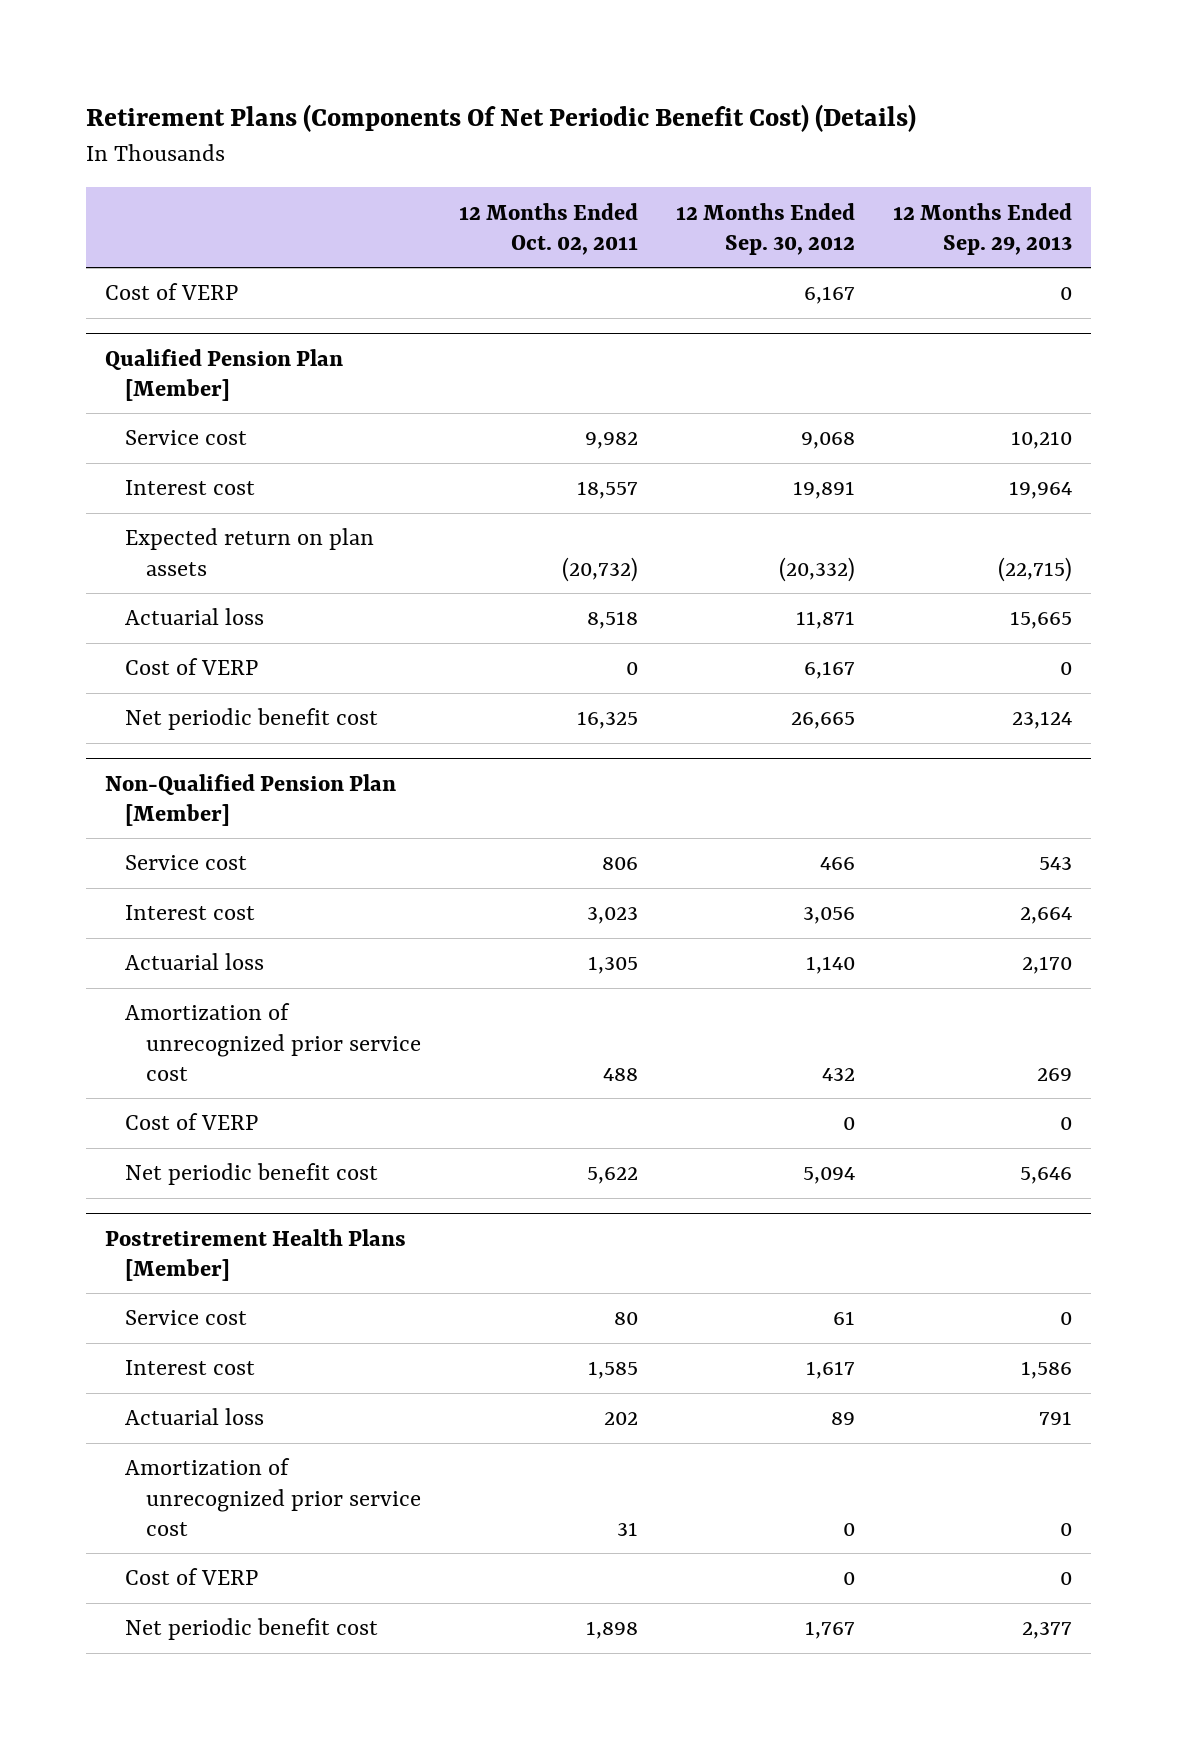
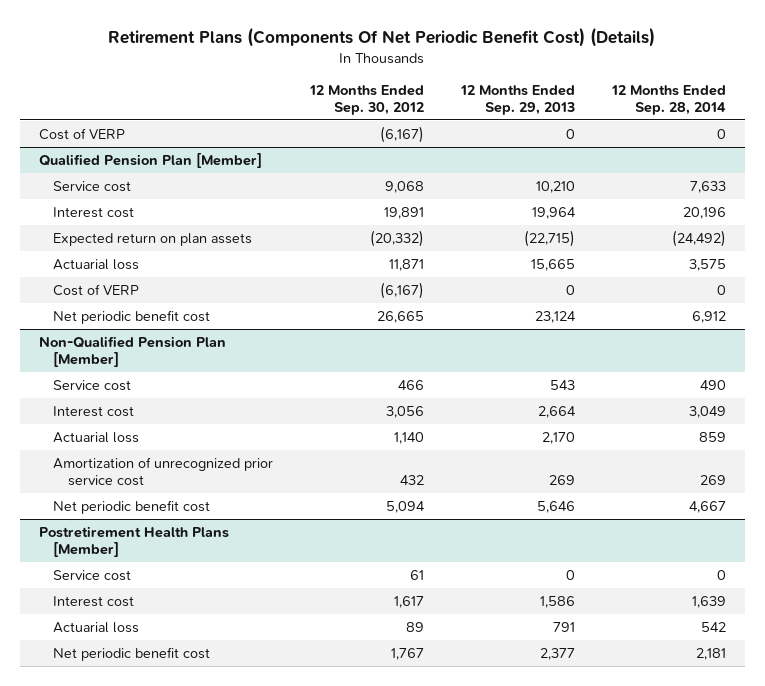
- | 12 Months Ended Oct. 02, 2011 | 12 Months Ended Sep. 30, 2012 | 12 Months Ended Sep. 29, 2013
+ | 12 Months Ended Sep. 30, 2012 | 12 Months Ended Sep. 29, 2013 | 12 Months Ended Sep. 28, 2014
- Cost of VERP | | 6,167 | 0
+ Cost of VERP | (6,167) | 0 | 0
@ Qualified Pension Plan [Member]
- Cost of VERP | 0 | 6,167 | 0
+ Cost of VERP | (6,167) | 0 | 0
@ Non-Qualified Pension Plan [Member]
- Cost of VERP | | 0 | 0
@ Postretirement Health Plans [Member]
- Amortization of unrecognized prior service cost | 31 | 0 | 0
- Cost of VERP | | 0 | 0

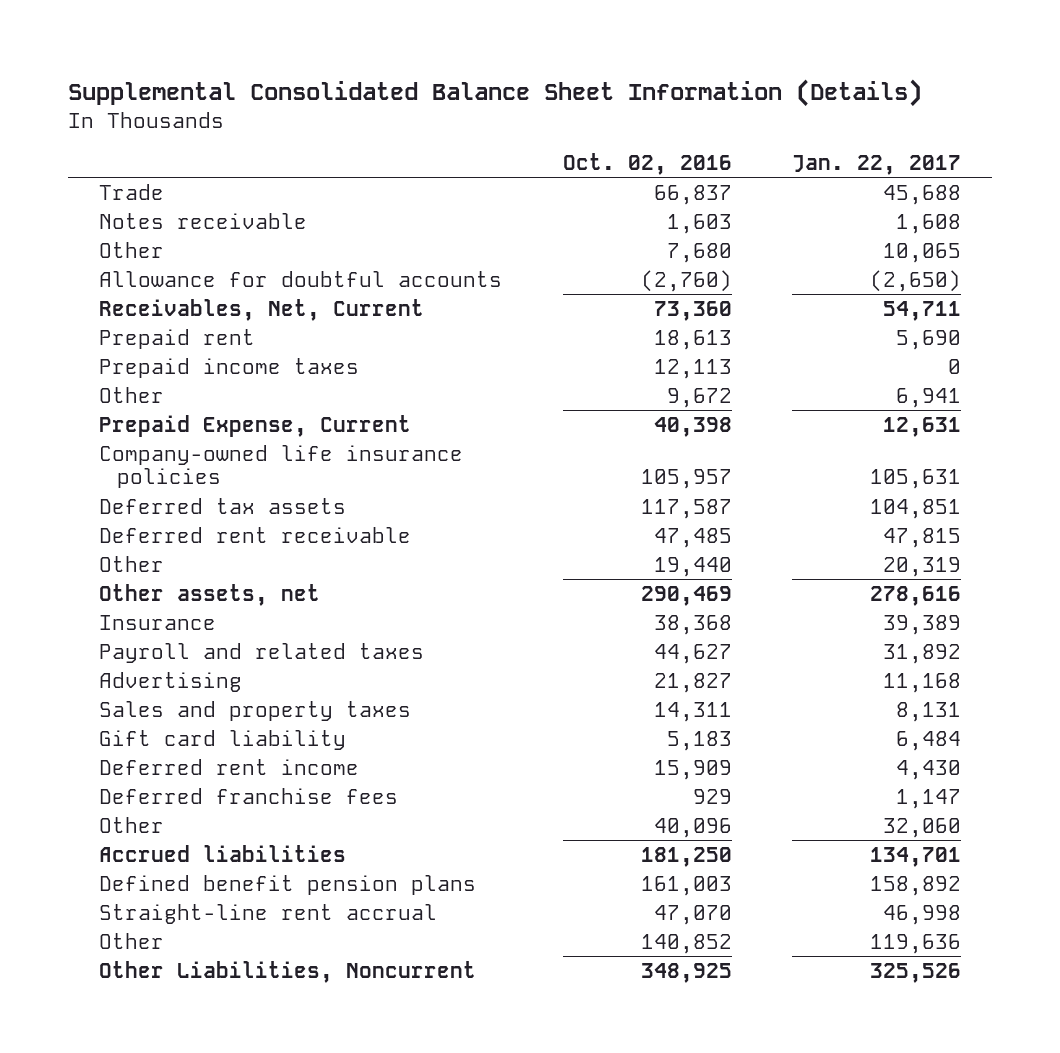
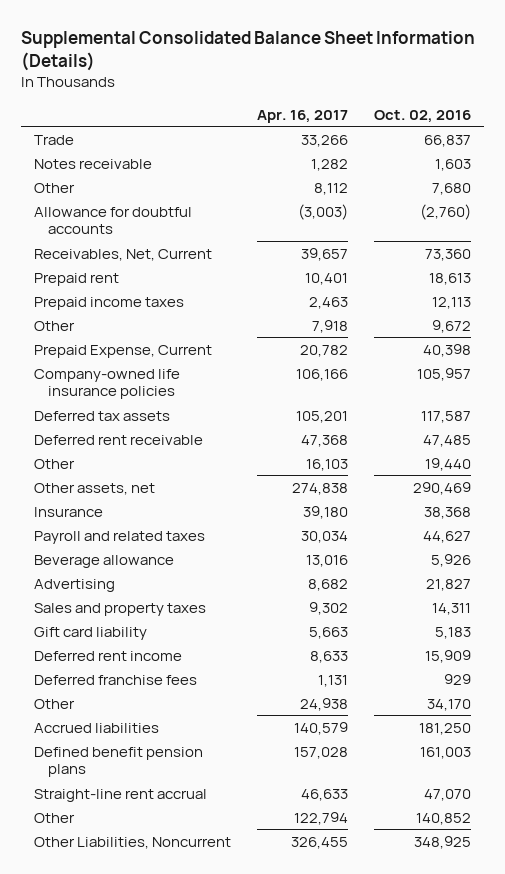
- | Oct. 02, 2016 | Jan. 22, 2017
+ | Apr. 16, 2017 | Oct. 02, 2016
+ Beverage allowance | 13,016 | 5,926
- Other | 40,096 | 32,060
+ Other | 24,938 | 34,170

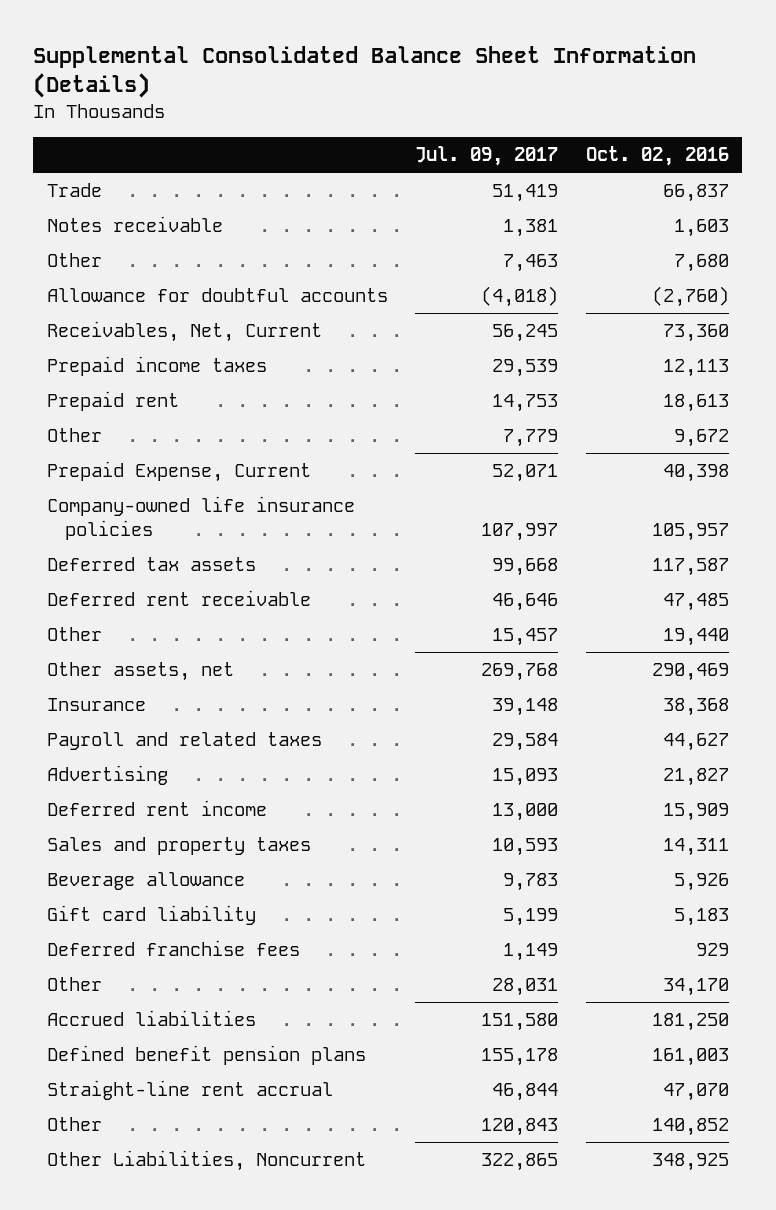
- | Apr. 16, 2017 | Oct. 02, 2016
+ | Jul. 09, 2017 | Oct. 02, 2016
moved down: Prepaid rent | 14,753 | 18,613
moved up: Deferred rent income | 13,000 | 15,909
moved down: Beverage allowance | 9,783 | 5,926

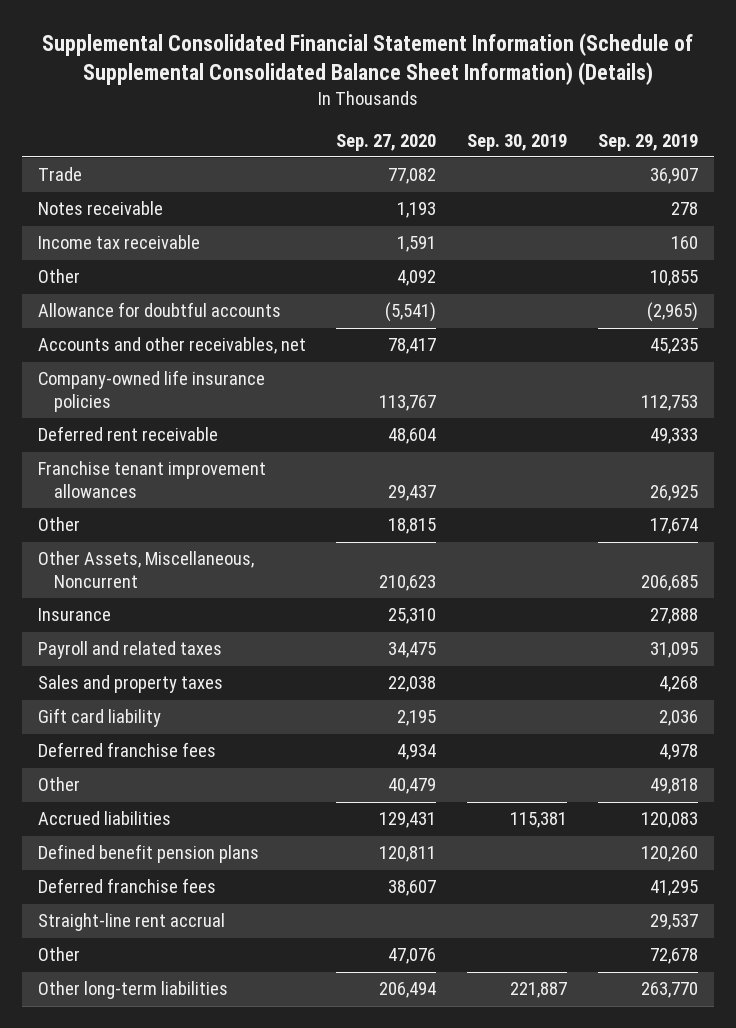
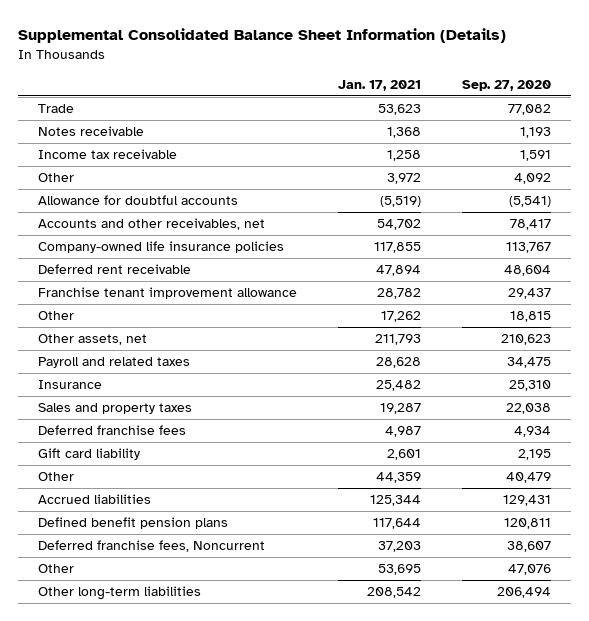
- Supplemental Consolidated Financial Statement Information (Schedule of Supplemental Consolidated Balance Sheet Information) (Details)
+ Supplemental Consolidated Balance Sheet Information (Details)
- | Sep. 27, 2020 | Sep. 30, 2019 | Sep. 29, 2019
+ | Jan. 17, 2021 | Sep. 27, 2020
- Franchise tenant improvement allowances | 29,437 | | 26,925
+ Franchise tenant improvement allowance | 28,782 | 29,437
- Other Assets, Miscellaneous, Noncurrent | 210,623 | | 206,685
+ Other assets, net | 211,793 | 210,623
moved down: Insurance | 25,482 | 25,310
moved down: Gift card liability | 2,601 | 2,195
- Deferred franchise fees | 38,607 | | 41,295
- Straight-line rent accrual | | | 29,537
+ Deferred franchise fees, Noncurrent | 37,203 | 38,607

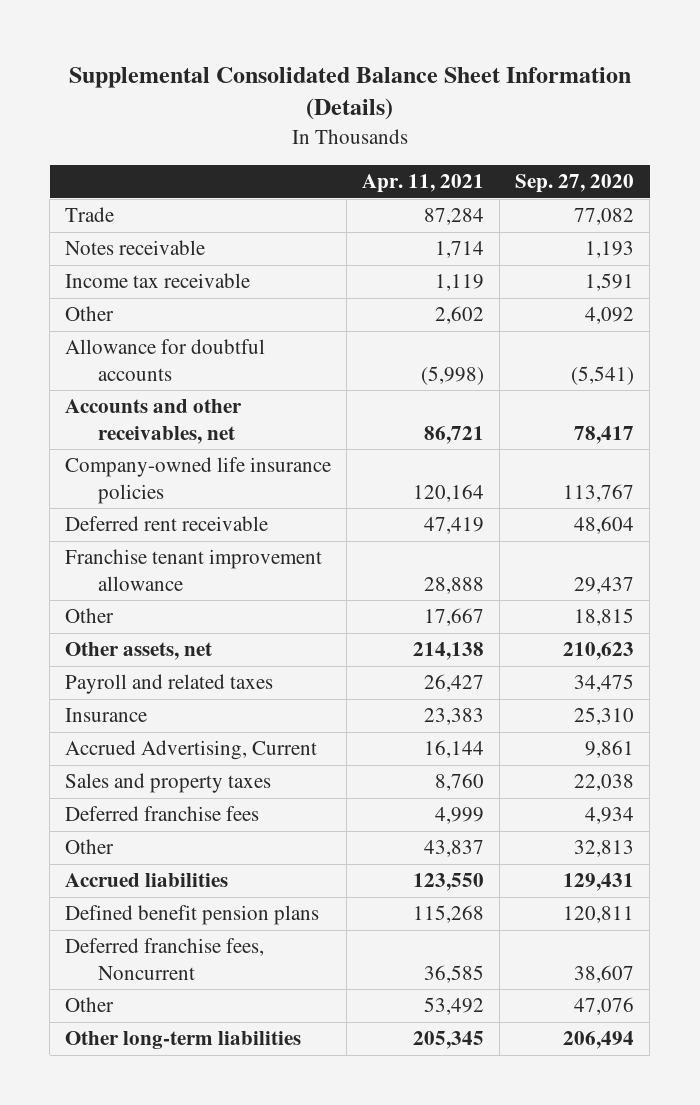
- | Jan. 17, 2021 | Sep. 27, 2020
+ | Apr. 11, 2021 | Sep. 27, 2020
+ Accrued Advertising, Current | 16,144 | 9,861
- Gift card liability | 2,601 | 2,195
- Other | 44,359 | 40,479
+ Other | 43,837 | 32,813

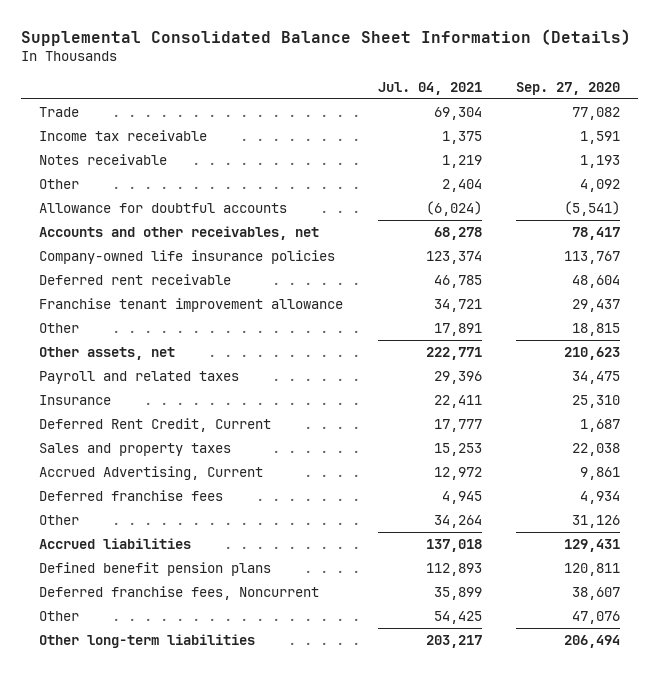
- | Apr. 11, 2021 | Sep. 27, 2020
+ | Jul. 04, 2021 | Sep. 27, 2020
moved down: Notes receivable | 1,219 | 1,193
+ Deferred Rent Credit, Current | 17,777 | 1,687
moved down: Accrued Advertising, Current | 12,972 | 9,861
- Other | 43,837 | 32,813
+ Other | 34,264 | 31,126

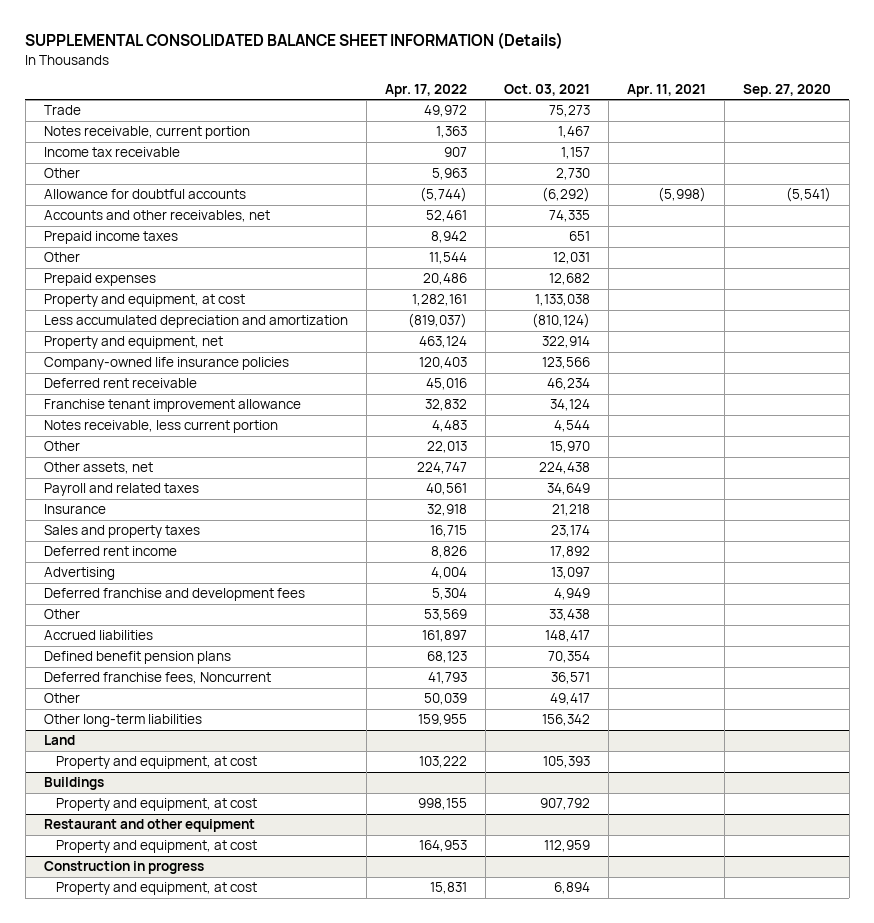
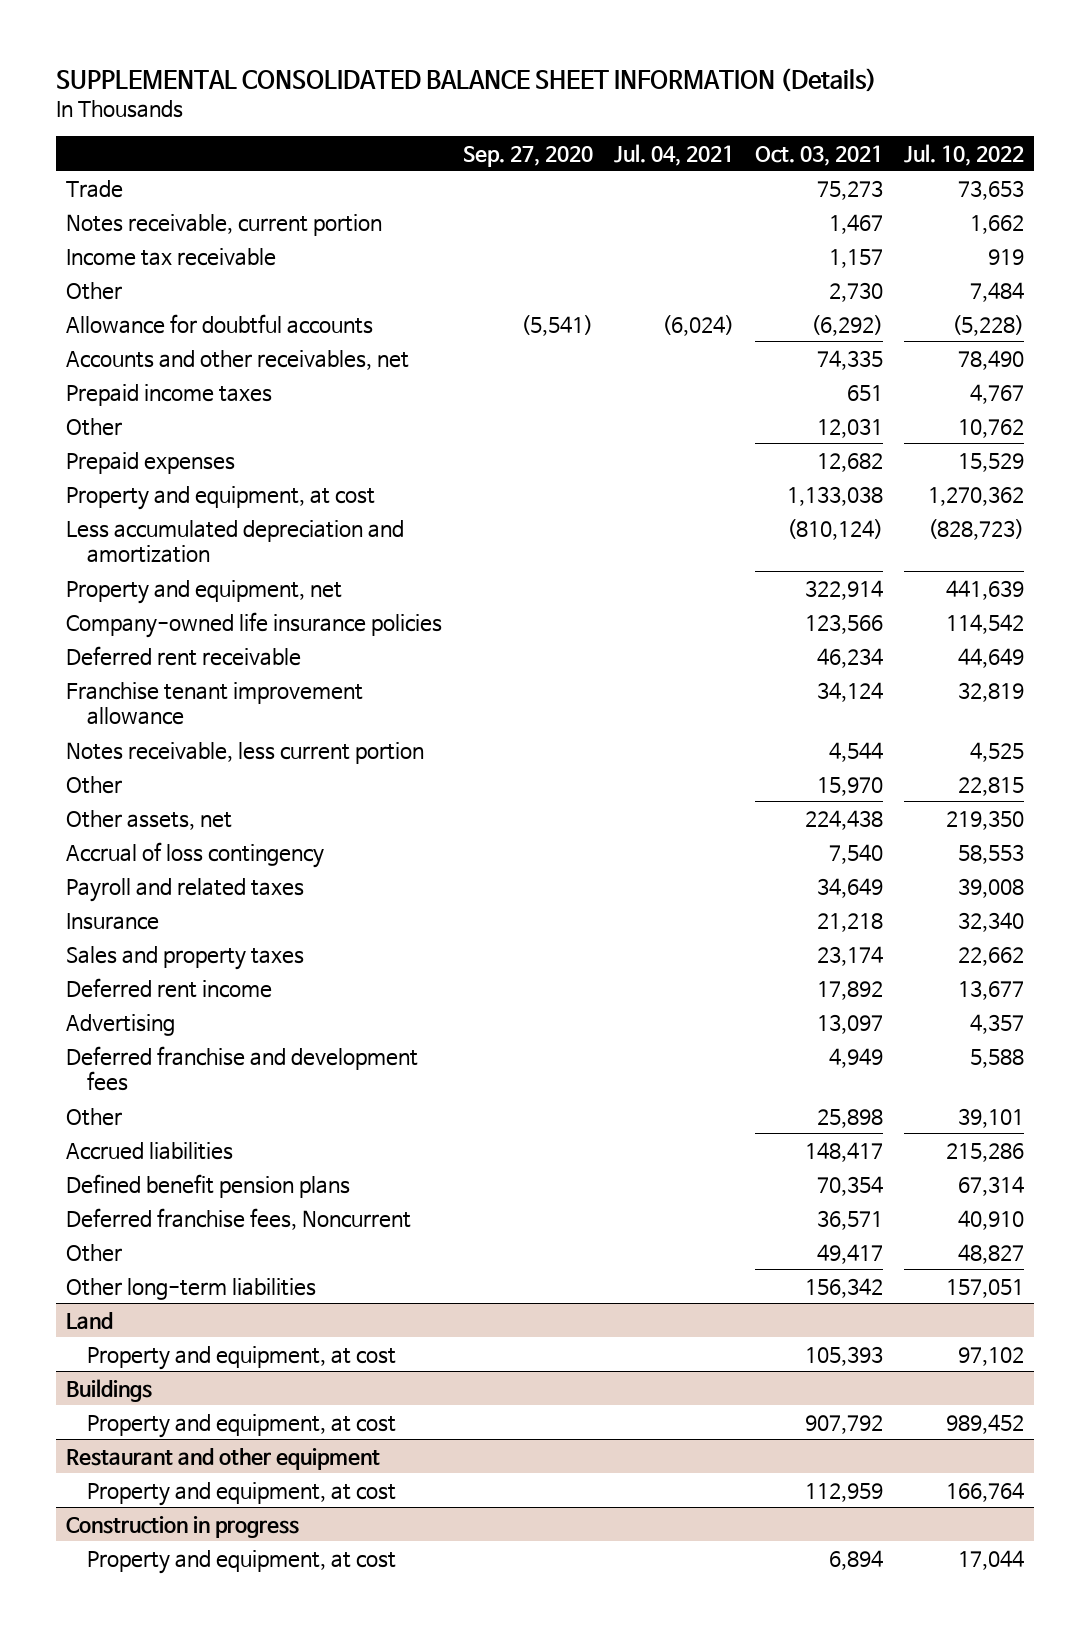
- | Apr. 17, 2022 | Oct. 03, 2021 | Apr. 11, 2021 | Sep. 27, 2020
+ | Sep. 27, 2020 | Jul. 04, 2021 | Oct. 03, 2021 | Jul. 10, 2022
+ Accrual of loss contingency | | | 7,540 | 58,553
- Other | 53,569 | 33,438 | |
+ Other | | | 25,898 | 39,101

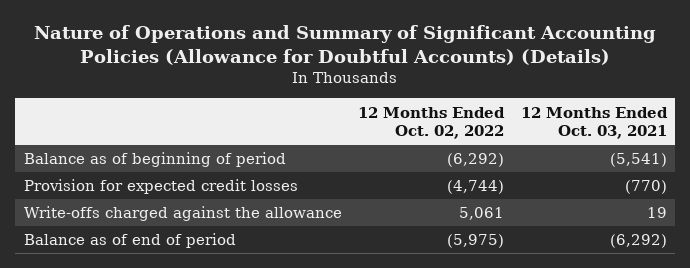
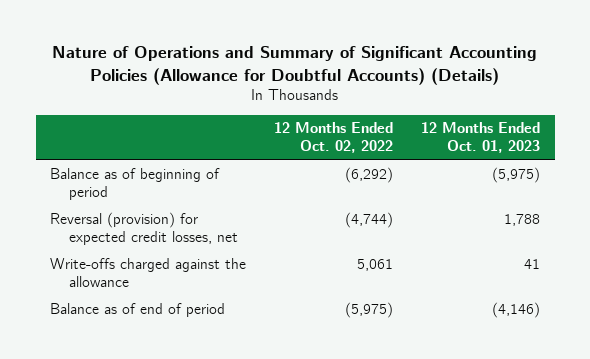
- | 12 Months Ended Oct. 02, 2022 | 12 Months Ended Oct. 03, 2021
+ | 12 Months Ended Oct. 02, 2022 | 12 Months Ended Oct. 01, 2023
- Provision for expected credit losses | (4,744) | (770)
+ Reversal (provision) for expected credit losses, net | (4,744) | 1,788

